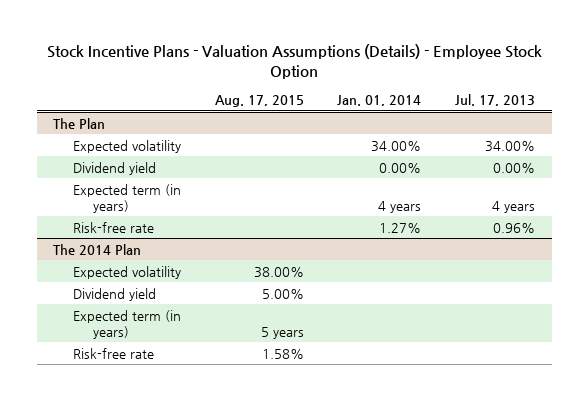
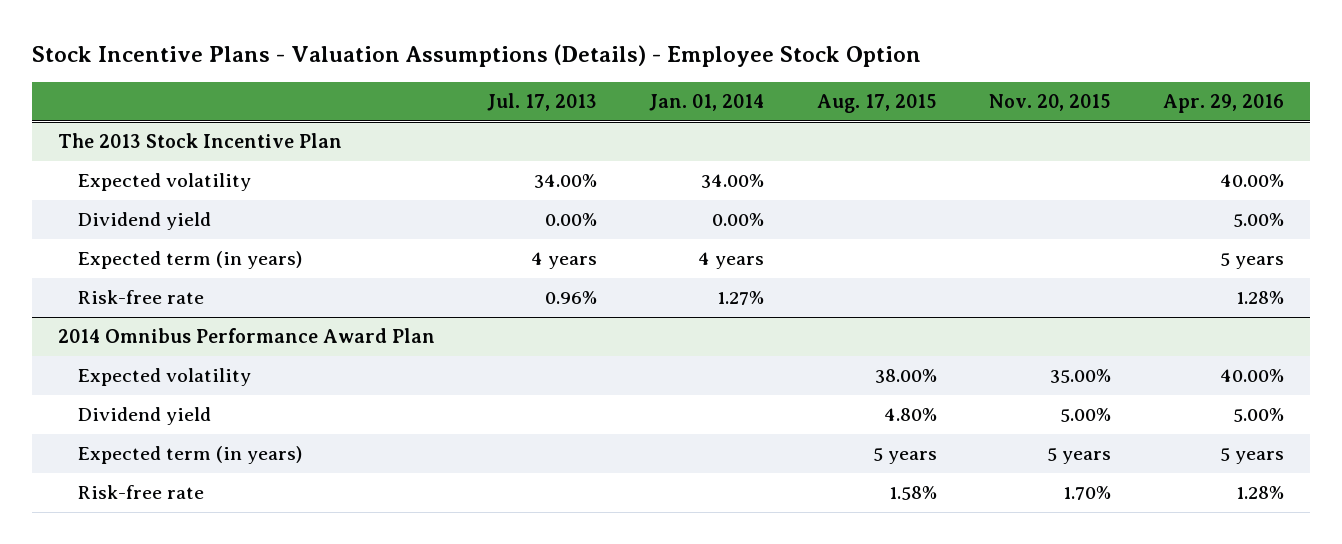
- | Aug. 17, 2015 | Jan. 01, 2014 | Jul. 17, 2013
+ | Jul. 17, 2013 | Jan. 01, 2014 | Aug. 17, 2015 | Nov. 20, 2015 | Apr. 29, 2016
- The Plan
+ The 2013 Stock Incentive Plan
- The 2014 Plan
+ 2014 Omnibus Performance Award Plan
- Dividend yield | 5.00% | |
+ Dividend yield | | | 4.80% | 5.00% | 5.00%

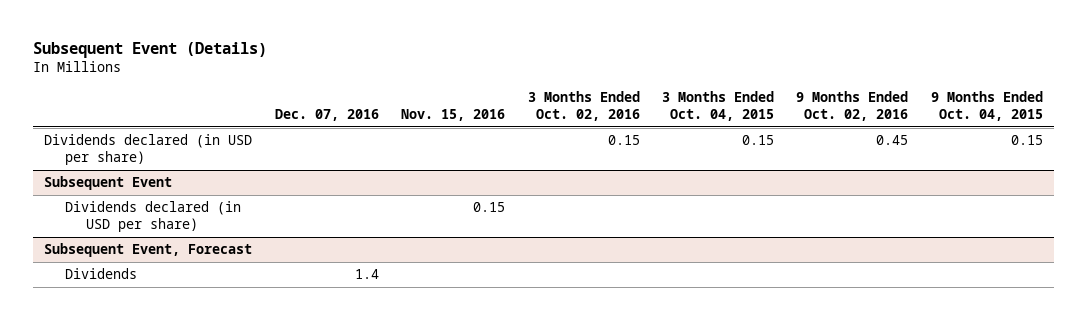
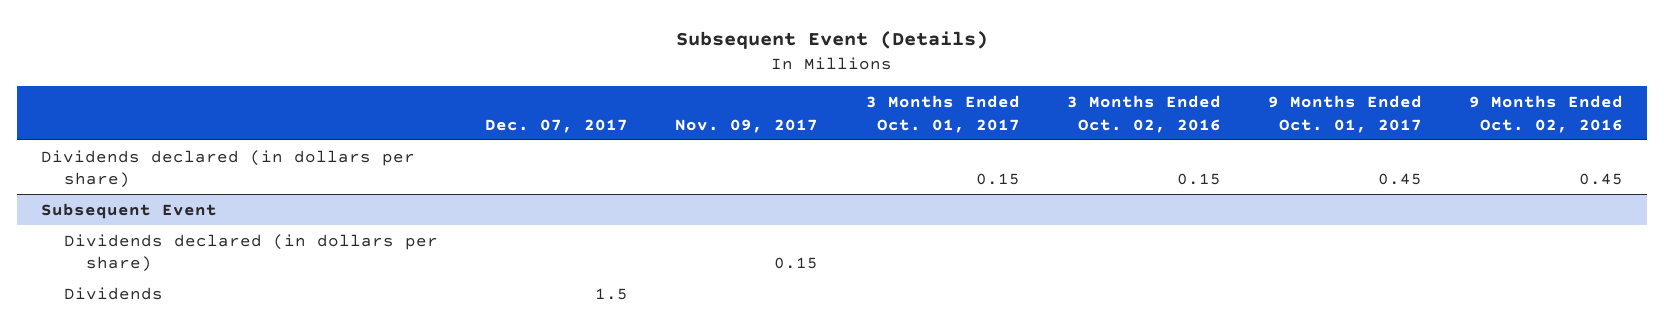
- | Dec. 07, 2016 | Nov. 15, 2016 | 3 Months Ended Oct. 02, 2016 | 3 Months Ended Oct. 04, 2015 | 9 Months Ended Oct. 02, 2016 | 9 Months Ended Oct. 04, 2015
+ | Dec. 07, 2017 | Nov. 09, 2017 | 3 Months Ended Oct. 01, 2017 | 3 Months Ended Oct. 02, 2016 | 9 Months Ended Oct. 01, 2017 | 9 Months Ended Oct. 02, 2016
- Dividends declared (in USD per share) | | | 0.15 | 0.15 | 0.45 | 0.15
+ Dividends declared (in dollars per share) | | | 0.15 | 0.15 | 0.45 | 0.45
@ Subsequent Event
- Dividends declared (in USD per share) | | 0.15 | | | |
- Subsequent Event, Forecast
- Dividends | 1.4 | | | | |
@ Subsequent Event
+ Dividends declared (in dollars per share) | | 0.15 | | | |
+ Dividends | 1.5 | | | | |

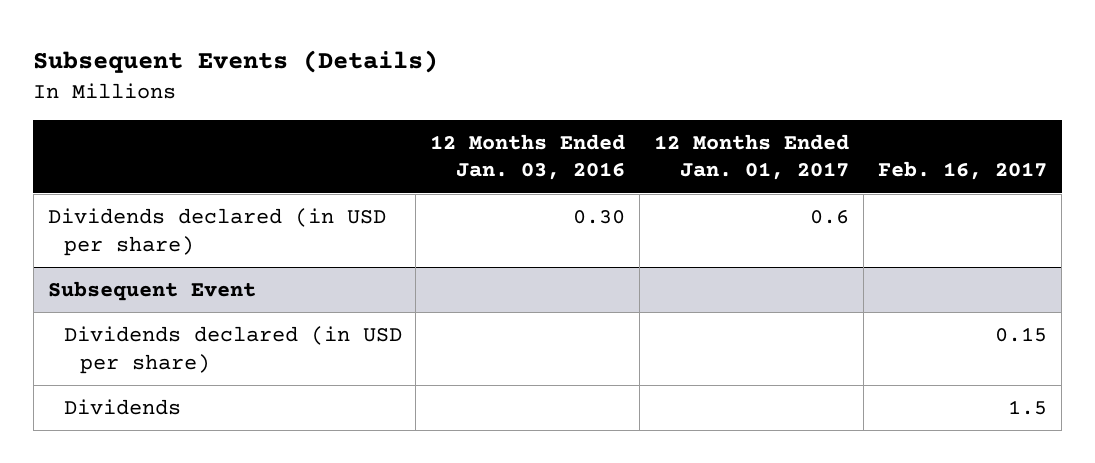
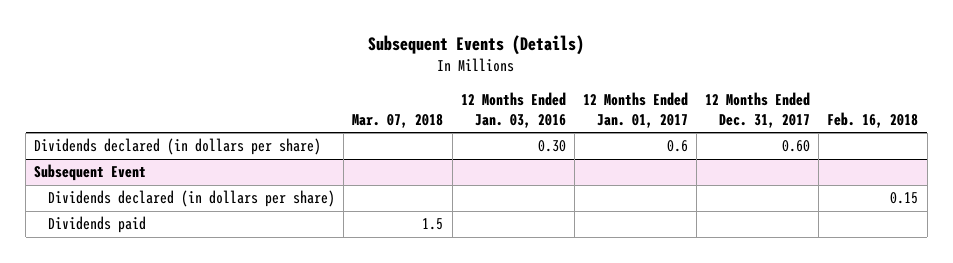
- | 12 Months Ended Jan. 03, 2016 | 12 Months Ended Jan. 01, 2017 | Feb. 16, 2017
+ | Mar. 07, 2018 | 12 Months Ended Jan. 03, 2016 | 12 Months Ended Jan. 01, 2017 | 12 Months Ended Dec. 31, 2017 | Feb. 16, 2018
- Dividends declared (in USD per share) | 0.30 | 0.6 |
+ Dividends declared (in dollars per share) | | 0.30 | 0.6 | 0.60 |
@ Subsequent Event
- Dividends declared (in USD per share) | | | 0.15
- Dividends | | | 1.5
+ Dividends declared (in dollars per share) | | | | | 0.15
+ Dividends paid | 1.5 | | | |

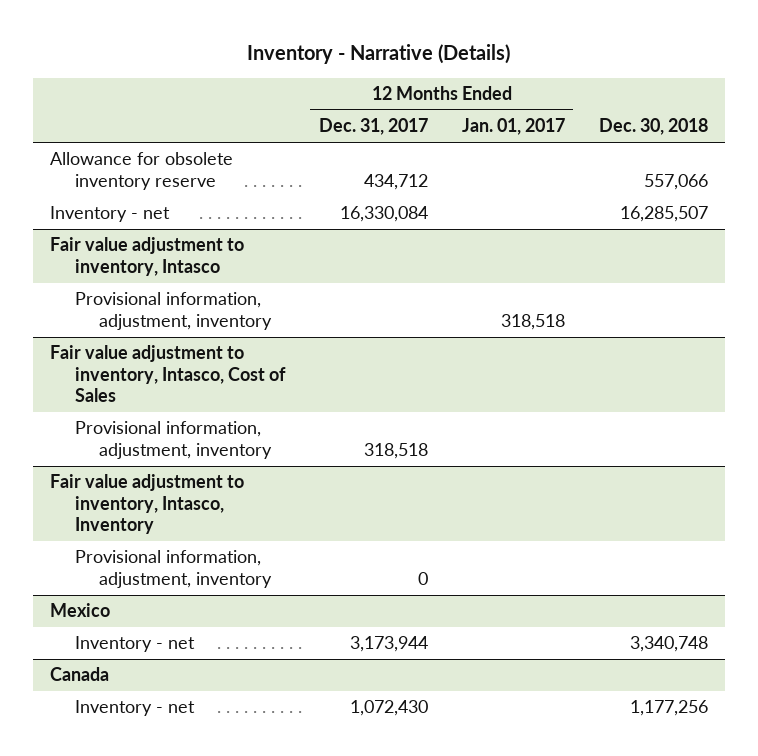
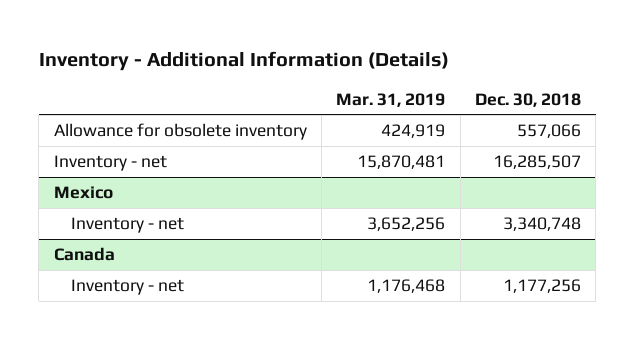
- Inventory - Narrative (Details)
+ Inventory - Additional Information (Details)
- | 12 Months Ended Dec. 31, 2017 | 12 Months Ended Jan. 01, 2017 | Dec. 30, 2018
+ | Mar. 31, 2019 | Dec. 30, 2018
- Allowance for obsolete inventory reserve | 434,712 | | 557,066
+ Allowance for obsolete inventory | 424,919 | 557,066
- Fair value adjustment to inventory, Intasco
- Provisional information, adjustment, inventory | | 318,518 |
- Fair value adjustment to inventory, Intasco, Cost of Sales
- Provisional information, adjustment, inventory | 318,518 | |
- Fair value adjustment to inventory, Intasco, Inventory
- Provisional information, adjustment, inventory | 0 | |

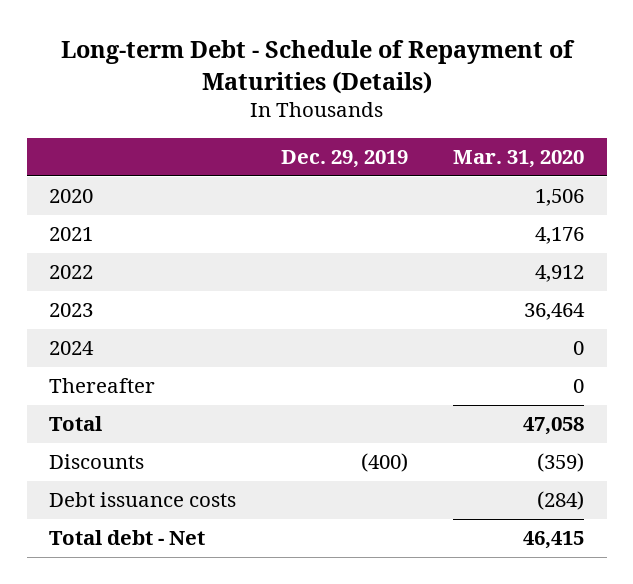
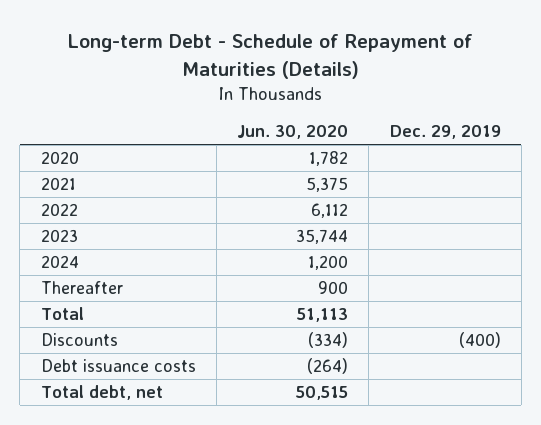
- | Dec. 29, 2019 | Mar. 31, 2020
+ | Jun. 30, 2020 | Dec. 29, 2019
- Total debt - Net | | 46,415
+ Total debt, net | 50,515 |

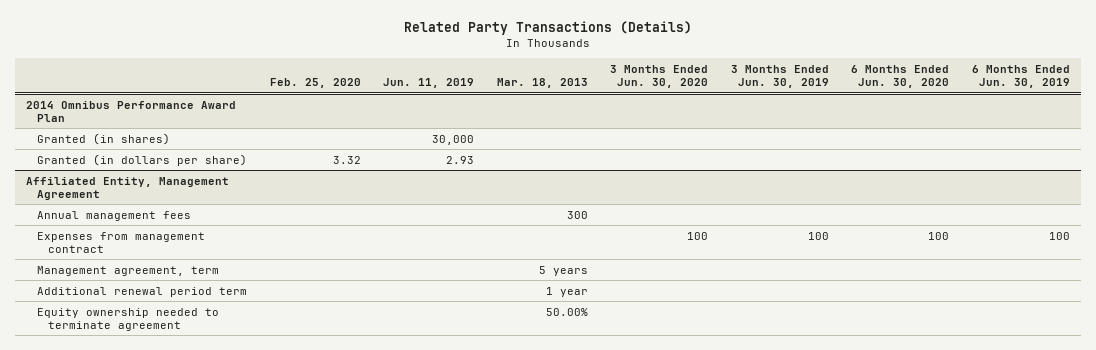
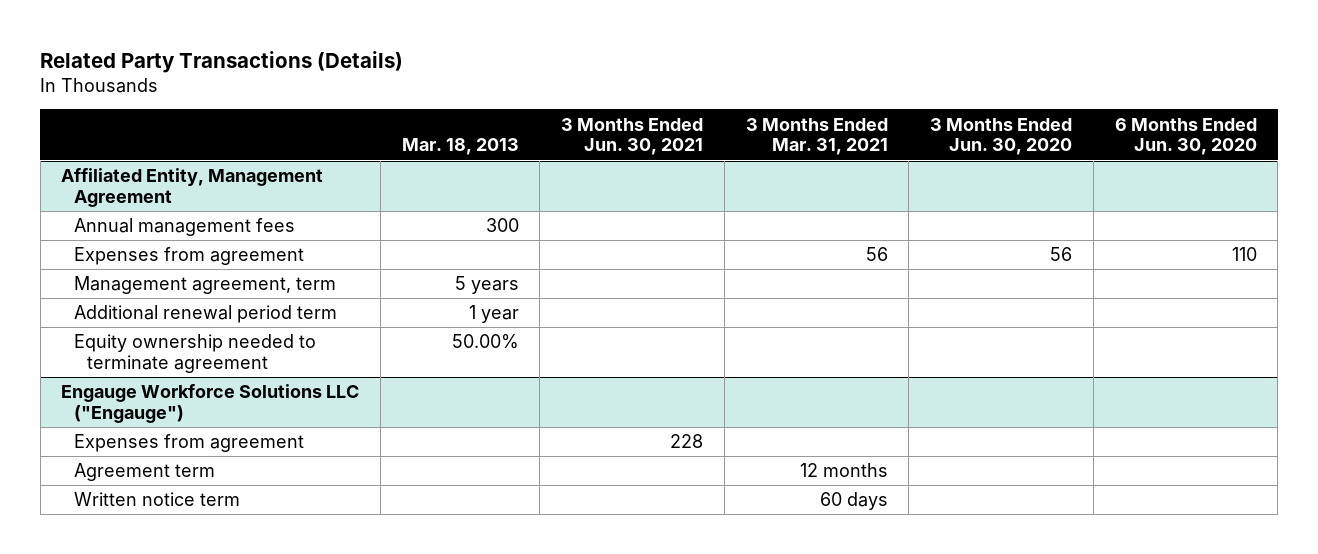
- | Feb. 25, 2020 | Jun. 11, 2019 | Mar. 18, 2013 | 3 Months Ended Jun. 30, 2020 | 3 Months Ended Jun. 30, 2019 | 6 Months Ended Jun. 30, 2020 | 6 Months Ended Jun. 30, 2019
+ | Mar. 18, 2013 | 3 Months Ended Jun. 30, 2021 | 3 Months Ended Mar. 31, 2021 | 3 Months Ended Jun. 30, 2020 | 6 Months Ended Jun. 30, 2020
- 2014 Omnibus Performance Award Plan
- Granted (in shares) | | 30,000 | | | | |
- Granted (in dollars per share) | 3.32 | 2.93 | | | | |
@ Affiliated Entity, Management Agreement
- Expenses from management contract | | | | 100 | 100 | 100 | 100
+ Expenses from agreement | | | 56 | 56 | 110
+ Engauge Workforce Solutions LLC ("Engauge")
+ Expenses from agreement | | 228 | | |
+ Agreement term | | | 12 months | |
+ Written notice term | | | 60 days | |

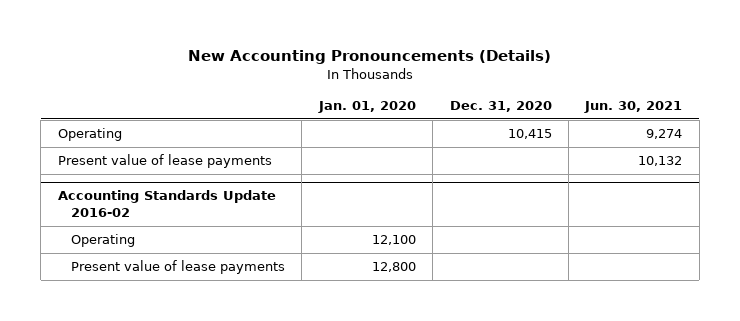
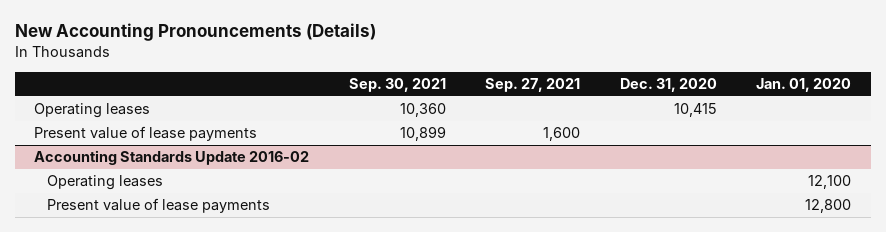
- | Jan. 01, 2020 | Dec. 31, 2020 | Jun. 30, 2021
+ | Sep. 30, 2021 | Sep. 27, 2021 | Dec. 31, 2020 | Jan. 01, 2020
- Operating | | 10,415 | 9,274
+ Operating leases | 10,360 | | 10,415 |
@ Accounting Standards Update 2016-02
- Operating | 12,100 | |
+ Operating leases | | | | 12,100

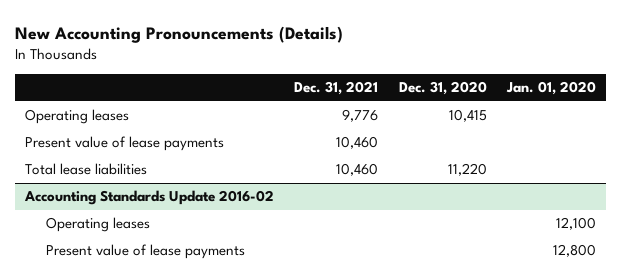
- | Sep. 30, 2021 | Sep. 27, 2021 | Dec. 31, 2020 | Jan. 01, 2020
+ | Dec. 31, 2021 | Dec. 31, 2020 | Jan. 01, 2020
+ Total lease liabilities | 10,460 | 11,220 |

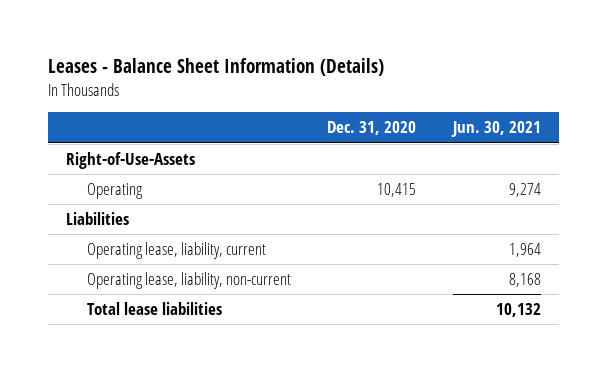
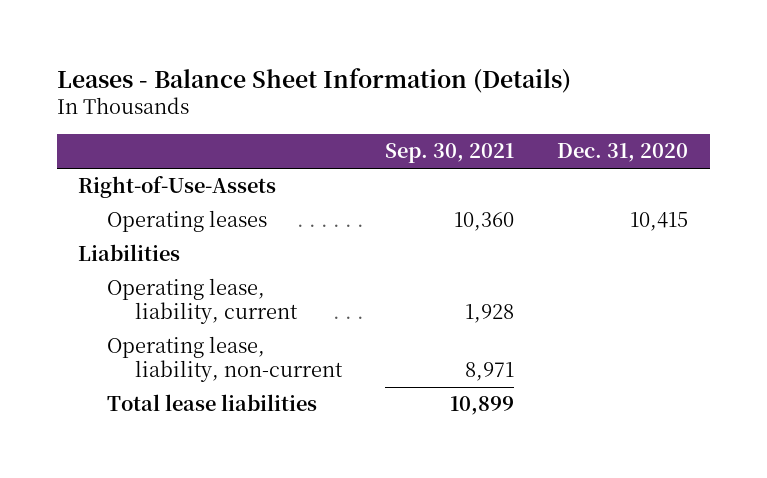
- | Dec. 31, 2020 | Jun. 30, 2021
+ | Sep. 30, 2021 | Dec. 31, 2020
- Operating | 10,415 | 9,274
+ Operating leases | 10,360 | 10,415

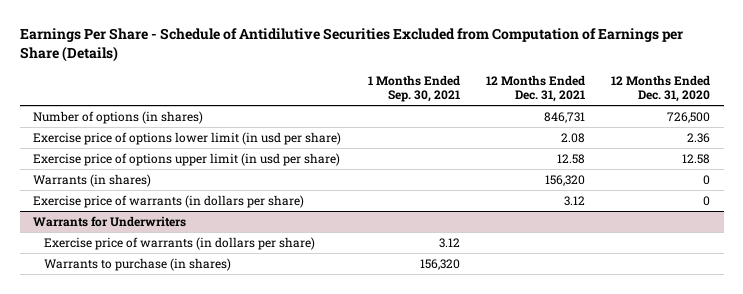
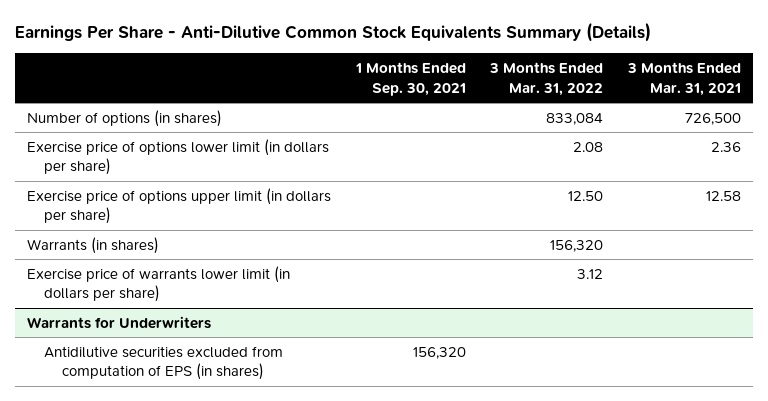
- Earnings Per Share - Schedule of Antidilutive Securities Excluded from Computation of Earnings per Share (Details)
+ Earnings Per Share - Anti-Dilutive Common Stock Equivalents Summary (Details)
- | 1 Months Ended Sep. 30, 2021 | 12 Months Ended Dec. 31, 2021 | 12 Months Ended Dec. 31, 2020
+ | 1 Months Ended Sep. 30, 2021 | 3 Months Ended Mar. 31, 2022 | 3 Months Ended Mar. 31, 2021
- Exercise price of options lower limit (in usd per share) | | 2.08 | 2.36
- Exercise price of options upper limit (in usd per share) | | 12.58 | 12.58
+ Exercise price of options lower limit (in dollars per share) | | 2.08 | 2.36
+ Exercise price of options upper limit (in dollars per share) | | 12.50 | 12.58
- Exercise price of warrants (in dollars per share) | | 3.12 | 0
+ Exercise price of warrants lower limit (in dollars per share) | | 3.12 |
@ Warrants for Underwriters
- Exercise price of warrants (in dollars per share) | 3.12 | |
- Warrants to purchase (in shares) | 156,320 | |
+ Antidilutive securities excluded from computation of EPS (in shares) | 156,320 | |

